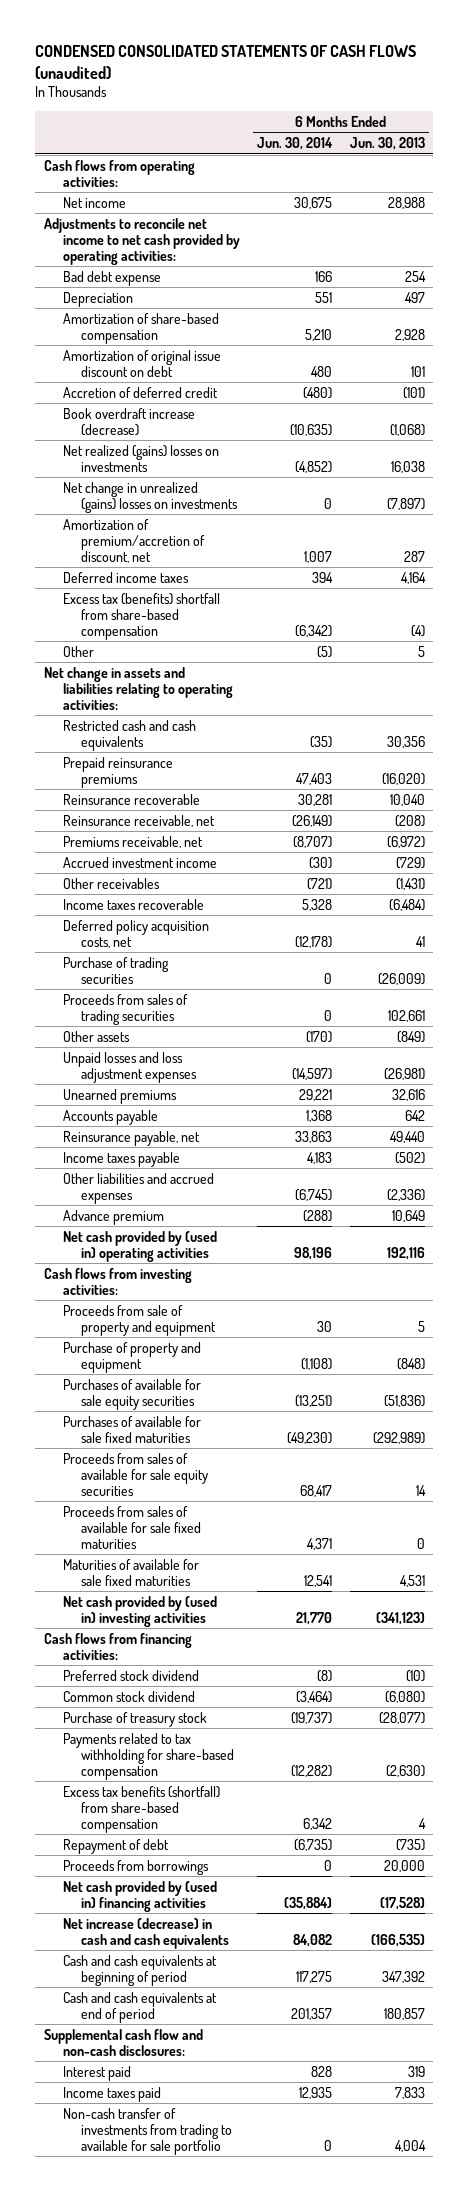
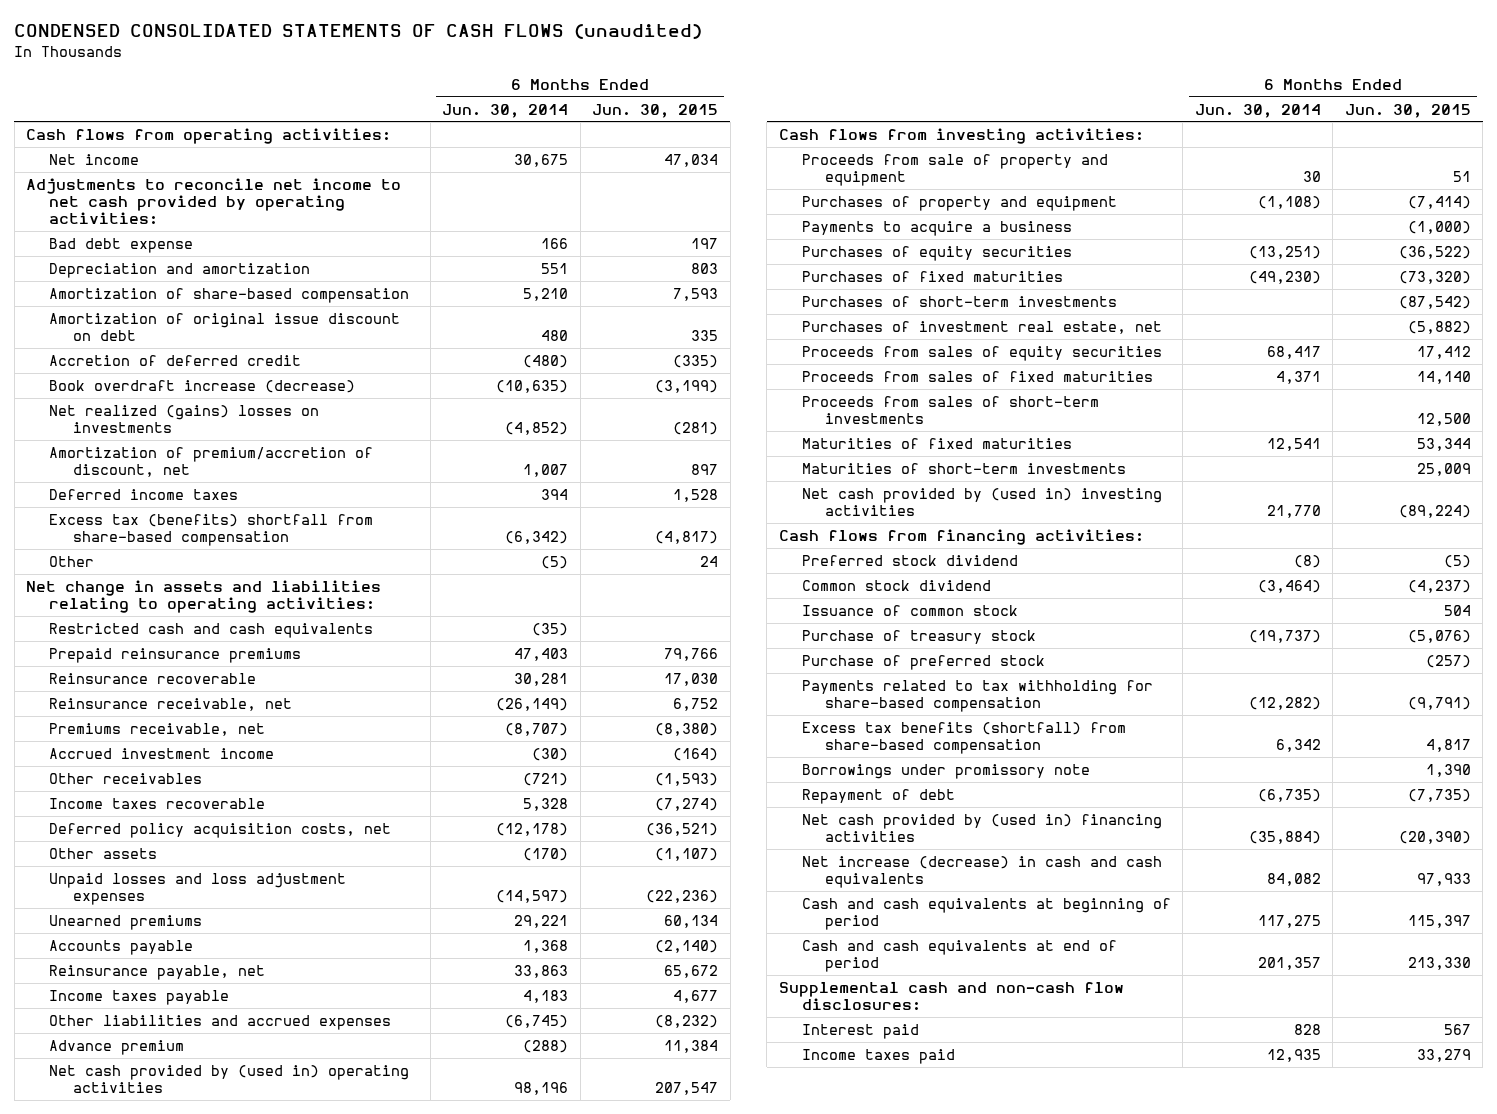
- | 6 Months Ended Jun. 30, 2014 | 6 Months Ended Jun. 30, 2013
+ | 6 Months Ended Jun. 30, 2014 | 6 Months Ended Jun. 30, 2015
- Depreciation | 551 | 497
+ Depreciation and amortization | 551 | 803
- Net change in unrealized (gains) losses on investments | 0 | (7,897)
- Purchase of trading securities | 0 | (26,009)
- Proceeds from sales of trading securities | 0 | 102,661
- Purchase of property and equipment | (1,108) | (848)
- Purchases of available for sale equity securities | (13,251) | (51,836)
- Purchases of available for sale fixed maturities | (49,230) | (292,989)
- Proceeds from sales of available for sale equity securities | 68,417 | 14
- Proceeds from sales of available for sale fixed maturities | 4,371 | 0
- Maturities of available for sale fixed maturities | 12,541 | 4,531
+ Purchases of property and equipment | (1,108) | (7,414)
+ Payments to acquire a business | | (1,000)
+ Purchases of equity securities | (13,251) | (36,522)
+ Purchases of fixed maturities | (49,230) | (73,320)
+ Purchases of short-term investments | | (87,542)
+ Purchases of investment real estate, net | | (5,882)
+ Proceeds from sales of equity securities | 68,417 | 17,412
+ Proceeds from sales of fixed maturities | 4,371 | 14,140
+ Proceeds from sales of short-term investments | | 12,500
+ Maturities of fixed maturities | 12,541 | 53,344
+ Maturities of short-term investments | | 25,009
+ Issuance of common stock | | 504
+ Purchase of preferred stock | | (257)
+ Borrowings under promissory note | | 1,390
- Proceeds from borrowings | 0 | 20,000
- Supplemental cash flow and non-cash disclosures:
+ Supplemental cash and non-cash flow disclosures:
- Non-cash transfer of investments from trading to available for sale portfolio | 0 | 4,004

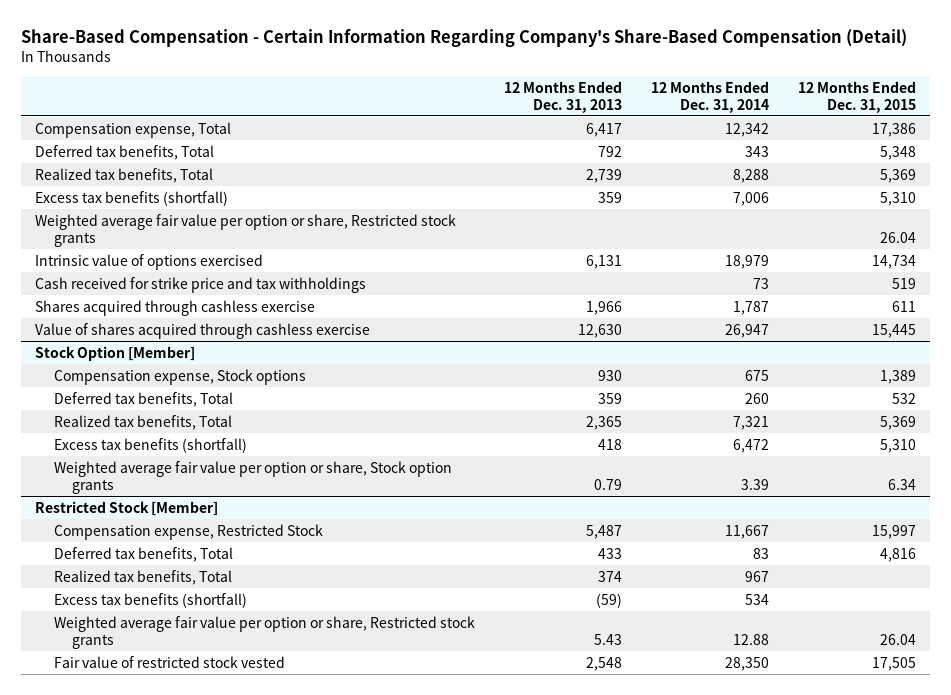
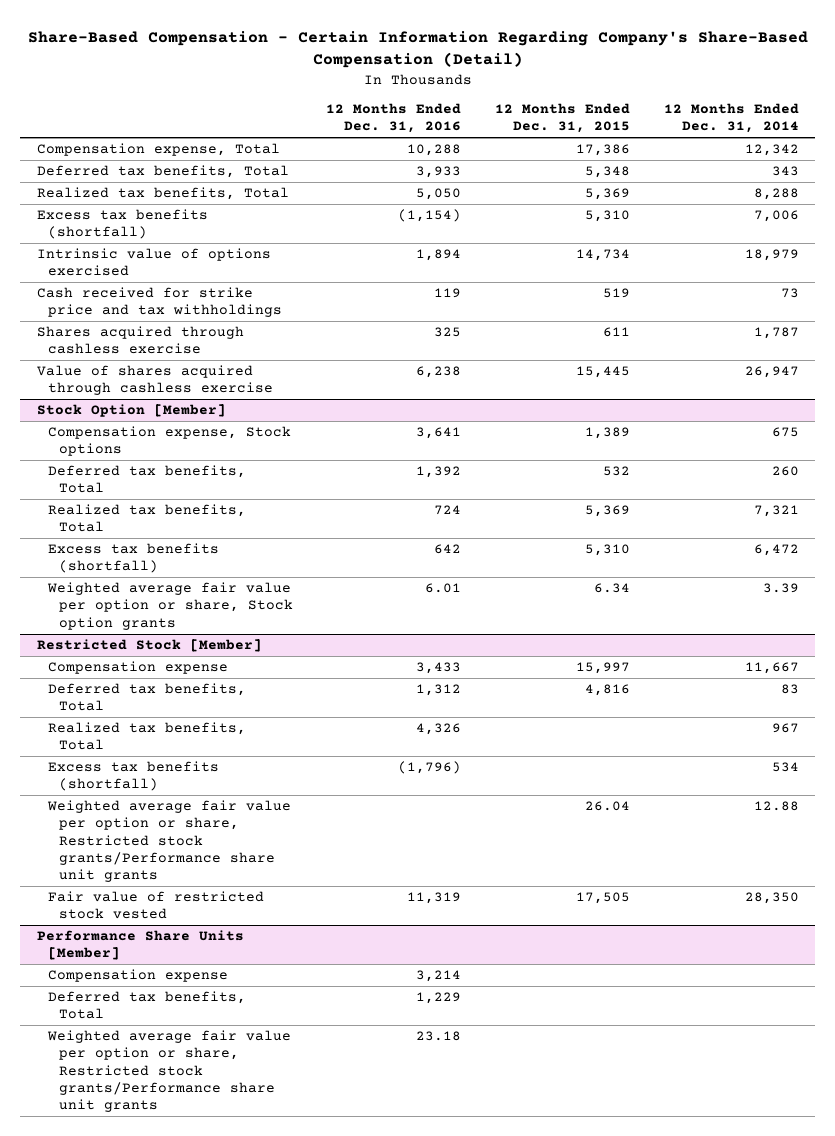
- | 12 Months Ended Dec. 31, 2013 | 12 Months Ended Dec. 31, 2014 | 12 Months Ended Dec. 31, 2015
+ | 12 Months Ended Dec. 31, 2016 | 12 Months Ended Dec. 31, 2015 | 12 Months Ended Dec. 31, 2014
- Weighted average fair value per option or share, Restricted stock grants | | | 26.04
@ Restricted Stock [Member]
- Compensation expense, Restricted Stock | 5,487 | 11,667 | 15,997
+ Compensation expense | 3,433 | 15,997 | 11,667
- Weighted average fair value per option or share, Restricted stock grants | 5.43 | 12.88 | 26.04
+ Weighted average fair value per option or share, Restricted stock grants/Performance share unit grants | | 26.04 | 12.88
+ Performance Share Units [Member]
+ Compensation expense | 3,214 | |
+ Deferred tax benefits, Total | 1,229 | |
+ Weighted average fair value per option or share, Restricted stock grants/Performance share unit grants | 23.18 | |

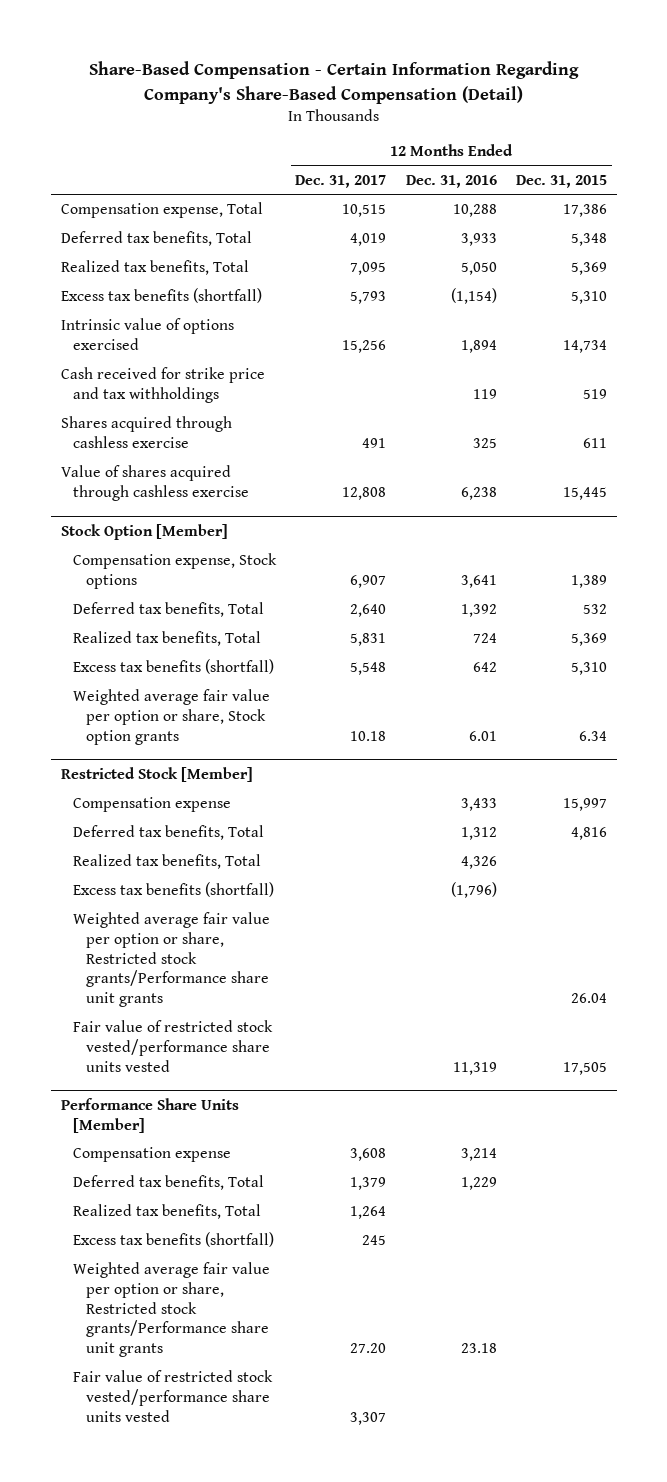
- | 12 Months Ended Dec. 31, 2016 | 12 Months Ended Dec. 31, 2015 | 12 Months Ended Dec. 31, 2014
+ | 12 Months Ended Dec. 31, 2017 | 12 Months Ended Dec. 31, 2016 | 12 Months Ended Dec. 31, 2015
@ Restricted Stock [Member]
- Fair value of restricted stock vested | 11,319 | 17,505 | 28,350
+ Fair value of restricted stock vested/performance share units vested | | 11,319 | 17,505
@ Performance Share Units [Member]
+ Realized tax benefits, Total | 1,264 | |
+ Excess tax benefits (shortfall) | 245 | |
+ Fair value of restricted stock vested/performance share units vested | 3,307 | |

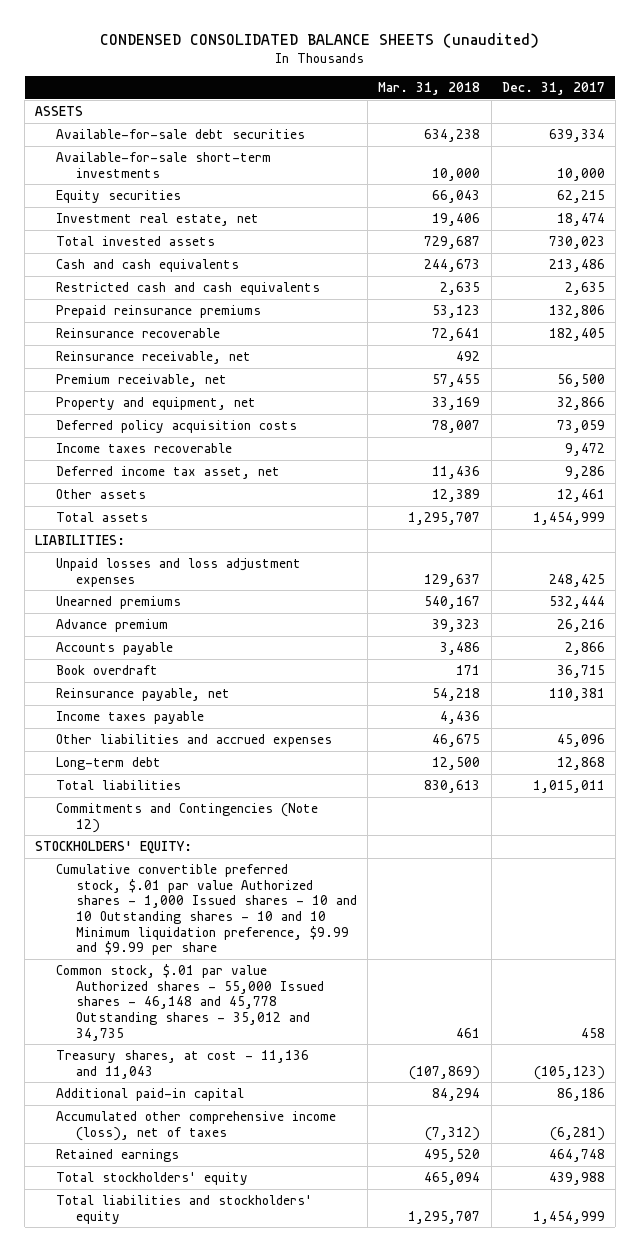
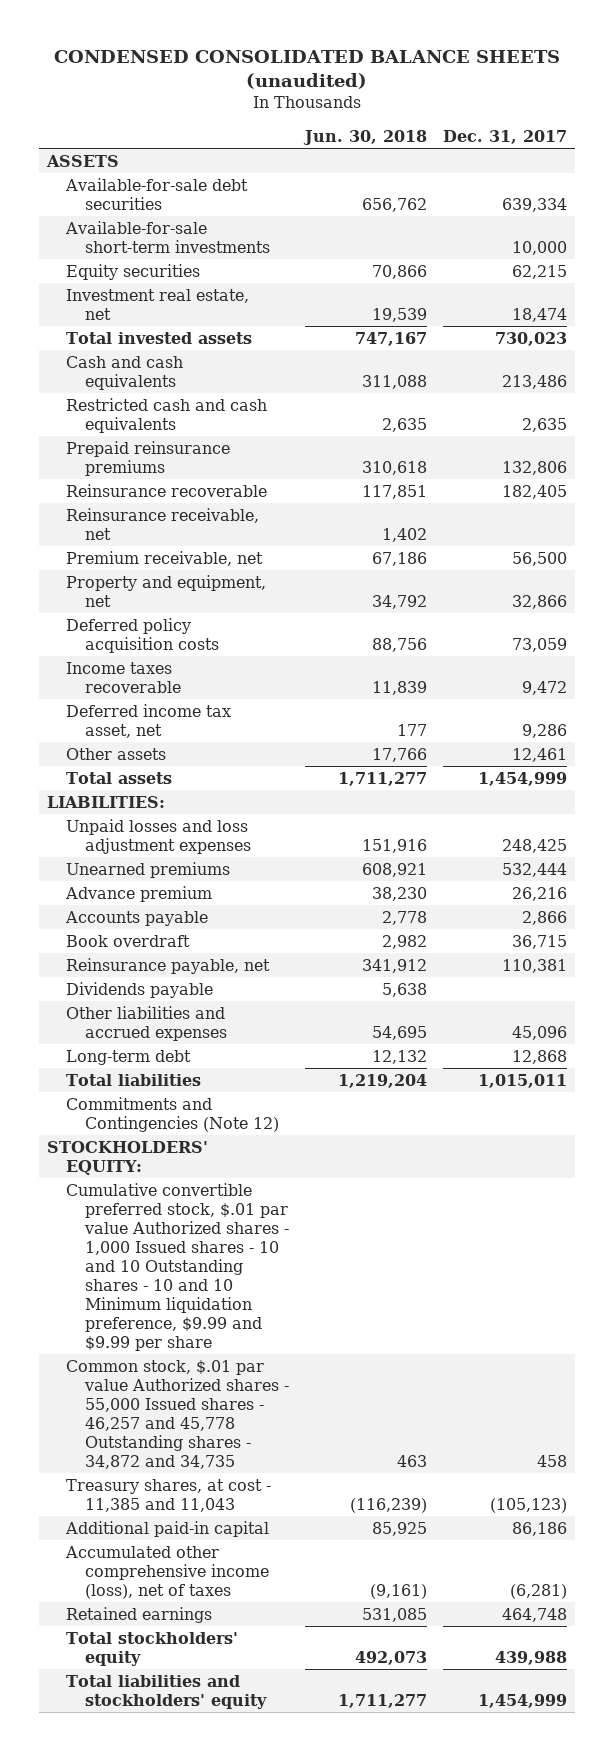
- | Mar. 31, 2018 | Dec. 31, 2017
+ | Jun. 30, 2018 | Dec. 31, 2017
- Income taxes payable | 4,436 |
+ Dividends payable | 5,638 |
- Common stock, $.01 par value Authorized shares - 55,000 Issued shares - 46,148 and 45,778 Outstanding shares - 35,012 and 34,735 | 461 | 458
- Treasury shares, at cost - 11,136 and 11,043 | (107,869) | (105,123)
+ Common stock, $.01 par value Authorized shares - 55,000 Issued shares - 46,257 and 45,778 Outstanding shares - 34,872 and 34,735 | 463 | 458
+ Treasury shares, at cost - 11,385 and 11,043 | (116,239) | (105,123)

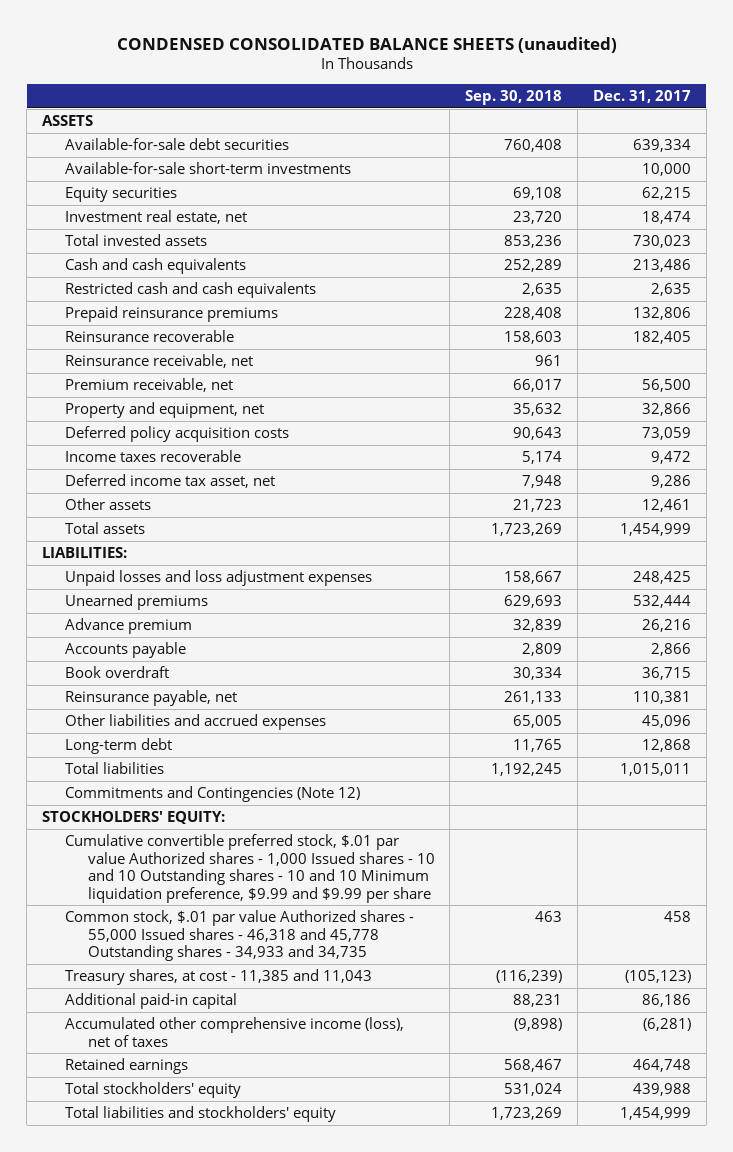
- | Jun. 30, 2018 | Dec. 31, 2017
+ | Sep. 30, 2018 | Dec. 31, 2017
- Dividends payable | 5,638 |
- Common stock, $.01 par value Authorized shares - 55,000 Issued shares - 46,257 and 45,778 Outstanding shares - 34,872 and 34,735 | 463 | 458
+ Common stock, $.01 par value Authorized shares - 55,000 Issued shares - 46,318 and 45,778 Outstanding shares - 34,933 and 34,735 | 463 | 458

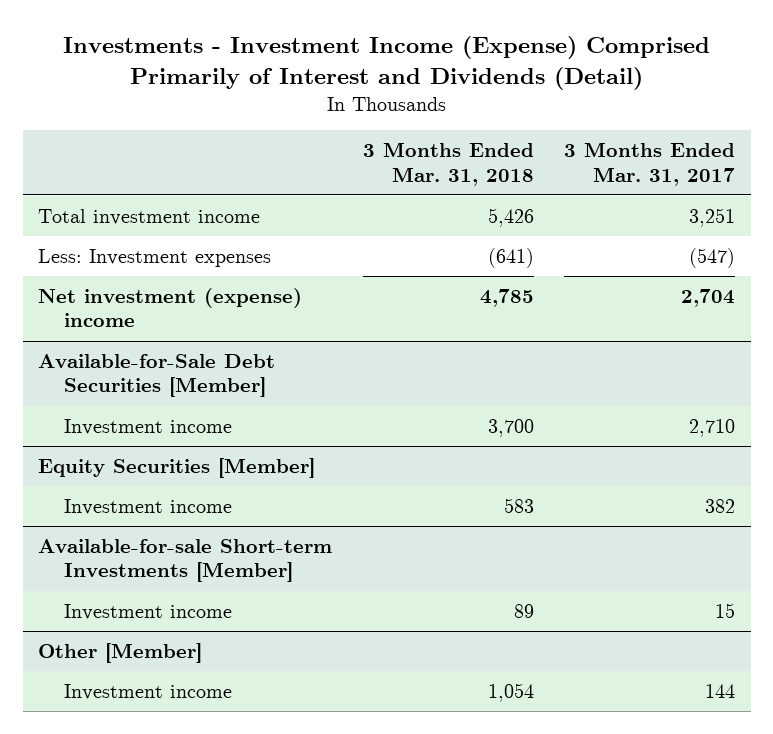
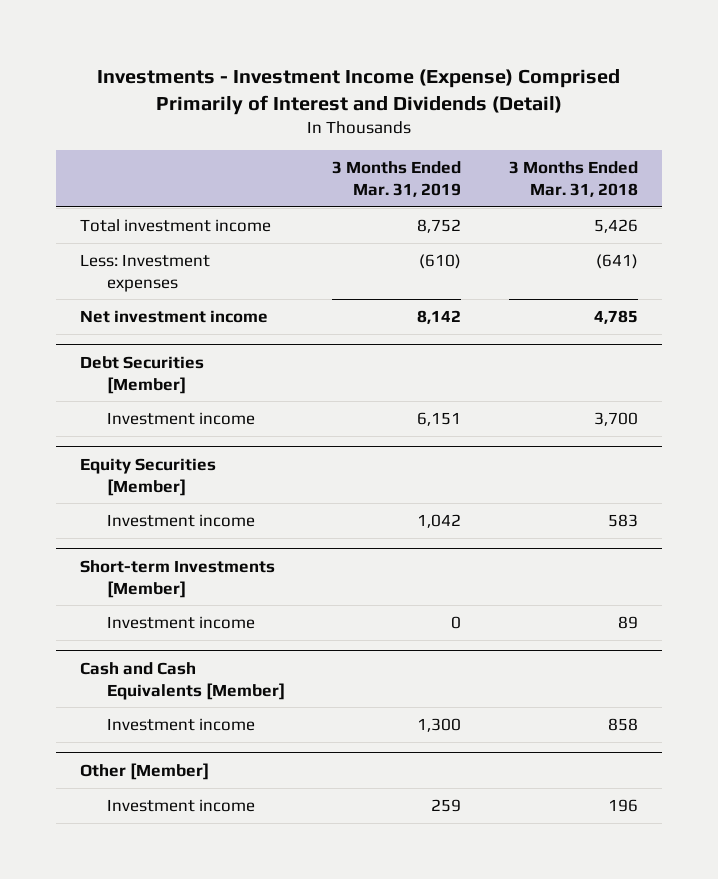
- | 3 Months Ended Mar. 31, 2018 | 3 Months Ended Mar. 31, 2017
+ | 3 Months Ended Mar. 31, 2019 | 3 Months Ended Mar. 31, 2018
- Net investment (expense) income | 4,785 | 2,704
- Available-for-Sale Debt Securities [Member]
+ Net investment income | 8,142 | 4,785
+ Debt Securities [Member]
- Available-for-sale Short-term Investments [Member]
+ Short-term Investments [Member]
+ Cash and Cash Equivalents [Member]
+ Investment income | 1,300 | 858
@ Other [Member]
- Investment income | 1,054 | 144
+ Investment income | 259 | 196

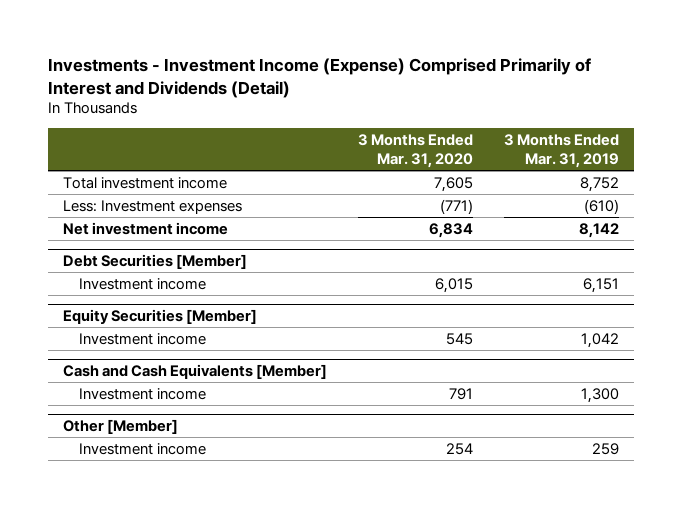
- | 3 Months Ended Mar. 31, 2019 | 3 Months Ended Mar. 31, 2018
+ | 3 Months Ended Mar. 31, 2020 | 3 Months Ended Mar. 31, 2019
- Short-term Investments [Member]
- Investment income | 0 | 89

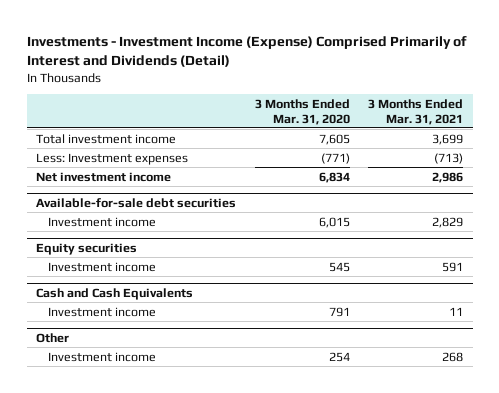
- | 3 Months Ended Mar. 31, 2020 | 3 Months Ended Mar. 31, 2019
+ | 3 Months Ended Mar. 31, 2020 | 3 Months Ended Mar. 31, 2021
- Debt Securities [Member]
+ Available-for-sale debt securities
- Equity Securities [Member]
+ Equity securities
- Cash and Cash Equivalents [Member]
+ Cash and Cash Equivalents
- Other [Member]
+ Other

